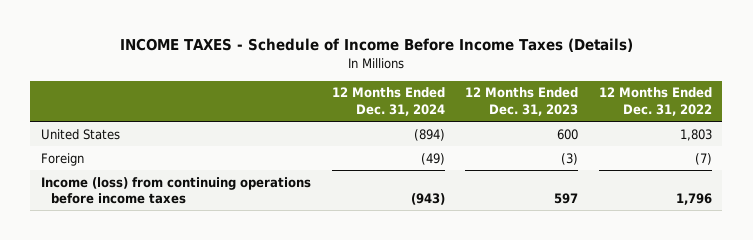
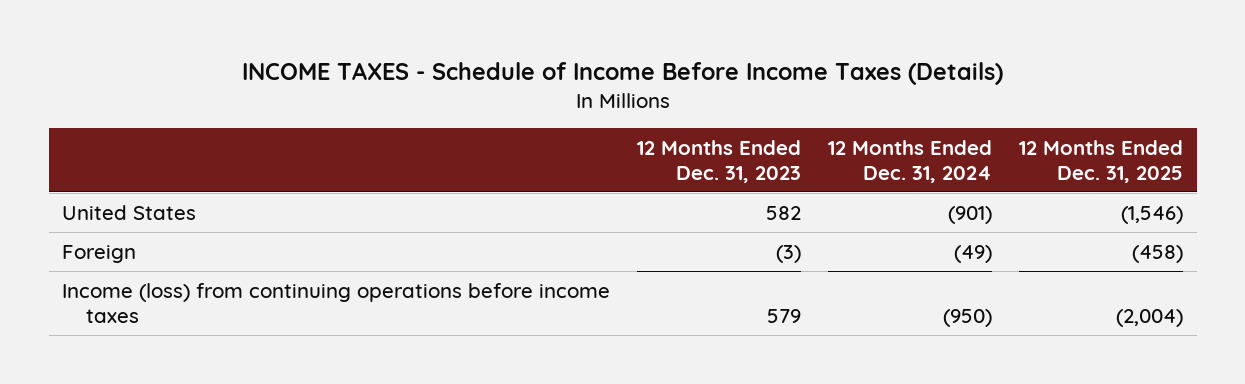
- | 12 Months Ended Dec. 31, 2024 | 12 Months Ended Dec. 31, 2023 | 12 Months Ended Dec. 31, 2022
+ | 12 Months Ended Dec. 31, 2023 | 12 Months Ended Dec. 31, 2024 | 12 Months Ended Dec. 31, 2025
- United States | (894) | 600 | 1,803
+ United States | 582 | (901) | (1,546)
- Income (loss) from continuing operations before income taxes | (943) | 597 | 1,796
+ Income (loss) from continuing operations before income taxes | 579 | (950) | (2,004)

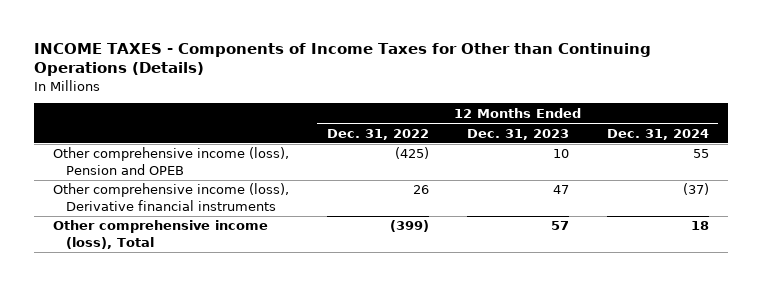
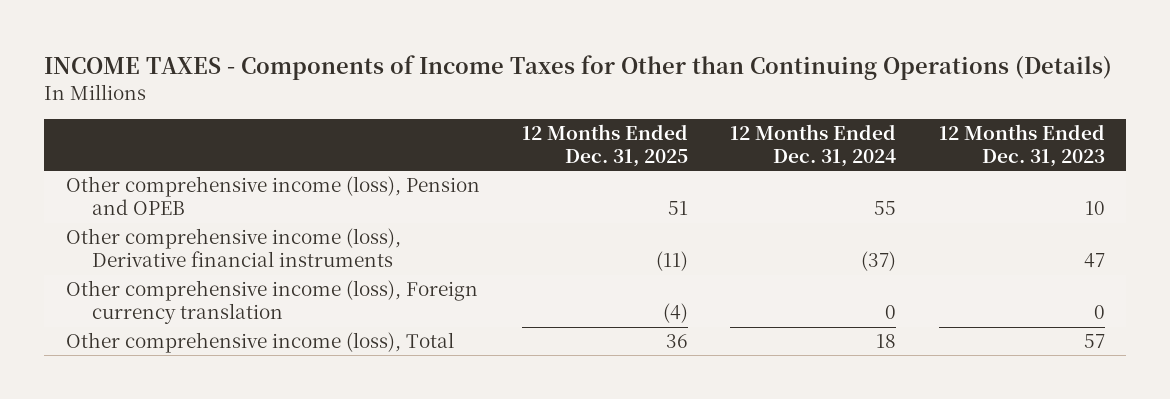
- | 12 Months Ended Dec. 31, 2022 | 12 Months Ended Dec. 31, 2023 | 12 Months Ended Dec. 31, 2024
+ | 12 Months Ended Dec. 31, 2025 | 12 Months Ended Dec. 31, 2024 | 12 Months Ended Dec. 31, 2023
+ Other comprehensive income (loss), Foreign currency translation | (4) | 0 | 0

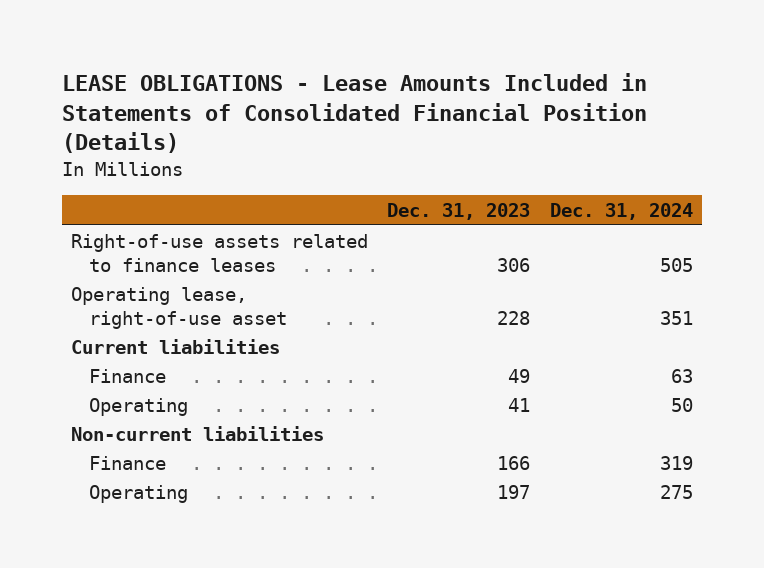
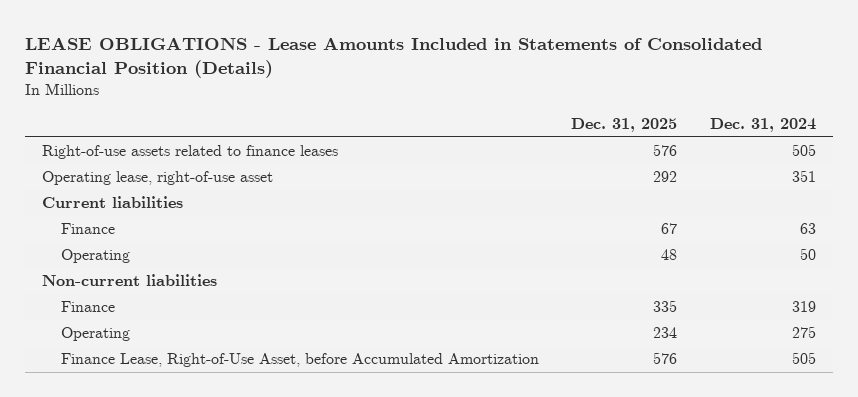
- | Dec. 31, 2023 | Dec. 31, 2024
+ | Dec. 31, 2025 | Dec. 31, 2024
+ Finance Lease, Right-of-Use Asset, before Accumulated Amortization | 576 | 505

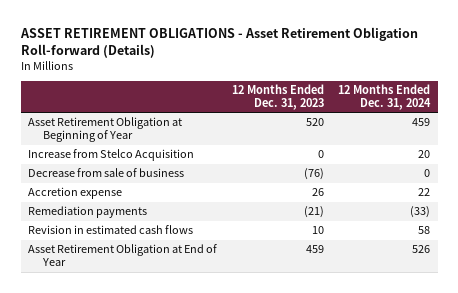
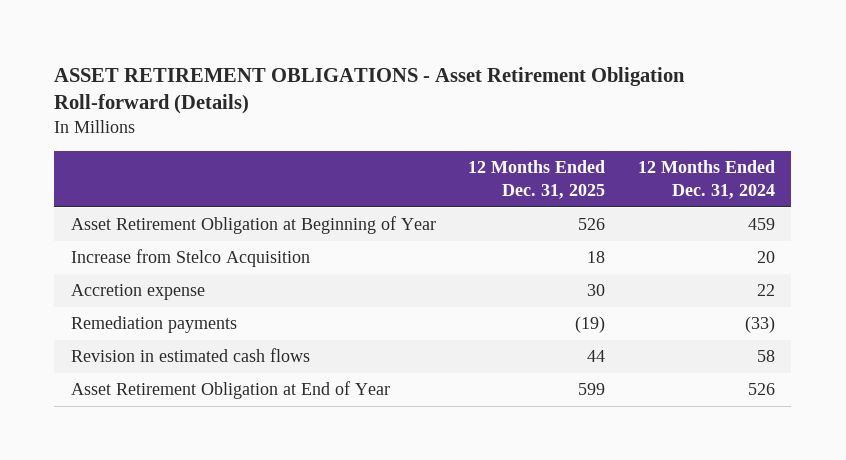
- | 12 Months Ended Dec. 31, 2023 | 12 Months Ended Dec. 31, 2024
+ | 12 Months Ended Dec. 31, 2025 | 12 Months Ended Dec. 31, 2024
- Decrease from sale of business | (76) | 0

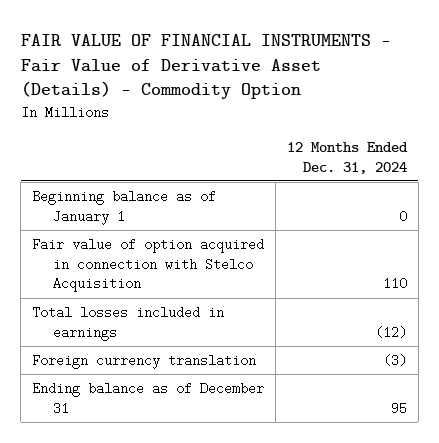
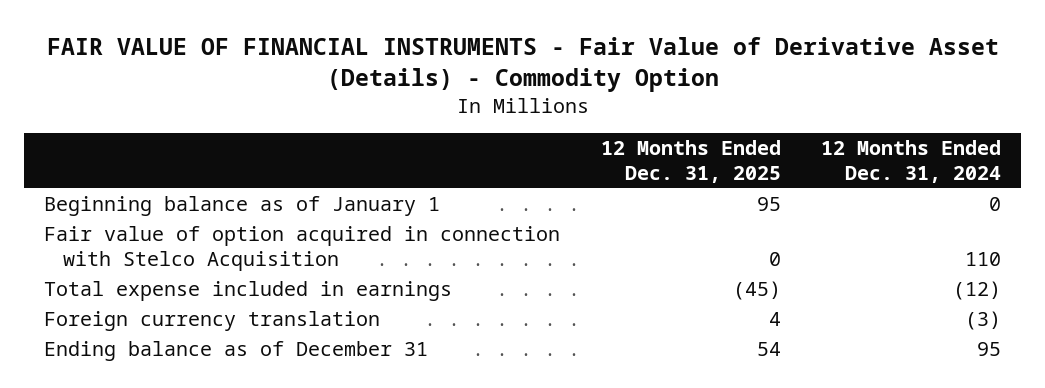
- | 12 Months Ended Dec. 31, 2024
+ | 12 Months Ended Dec. 31, 2025 | 12 Months Ended Dec. 31, 2024
- Total losses included in earnings | (12)
+ Total expense included in earnings | (45) | (12)

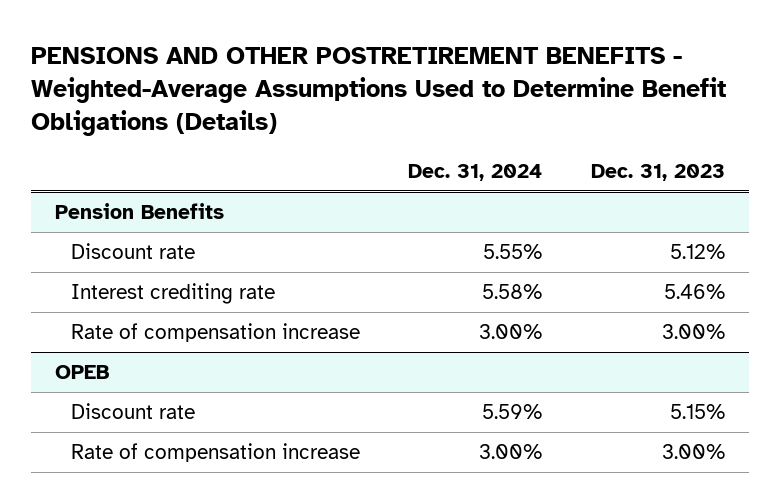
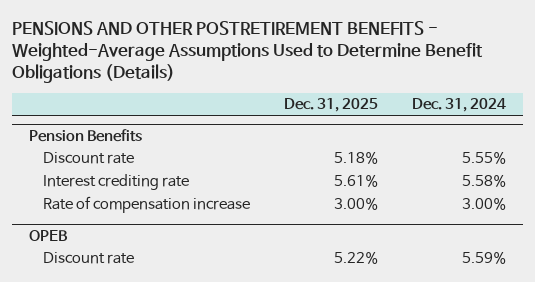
- | Dec. 31, 2024 | Dec. 31, 2023
+ | Dec. 31, 2025 | Dec. 31, 2024
@ OPEB
- Rate of compensation increase | 3.00% | 3.00%

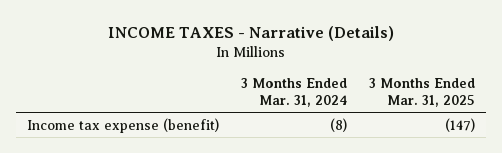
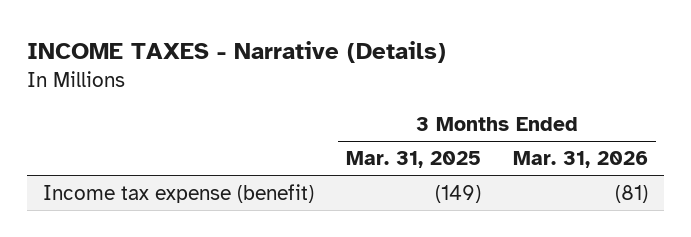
- | 3 Months Ended Mar. 31, 2024 | 3 Months Ended Mar. 31, 2025
+ | 3 Months Ended Mar. 31, 2025 | 3 Months Ended Mar. 31, 2026
- Income tax expense (benefit) | (8) | (147)
+ Income tax expense (benefit) | (149) | (81)

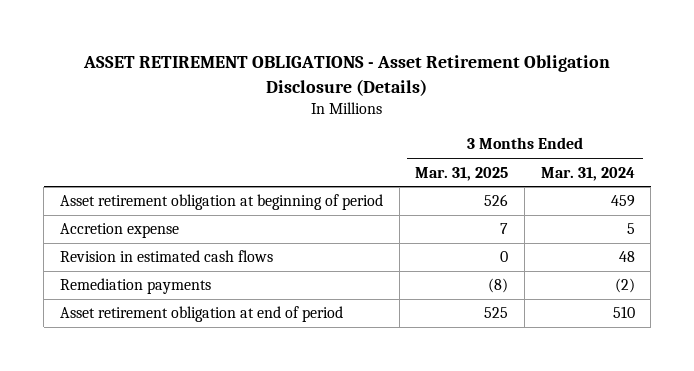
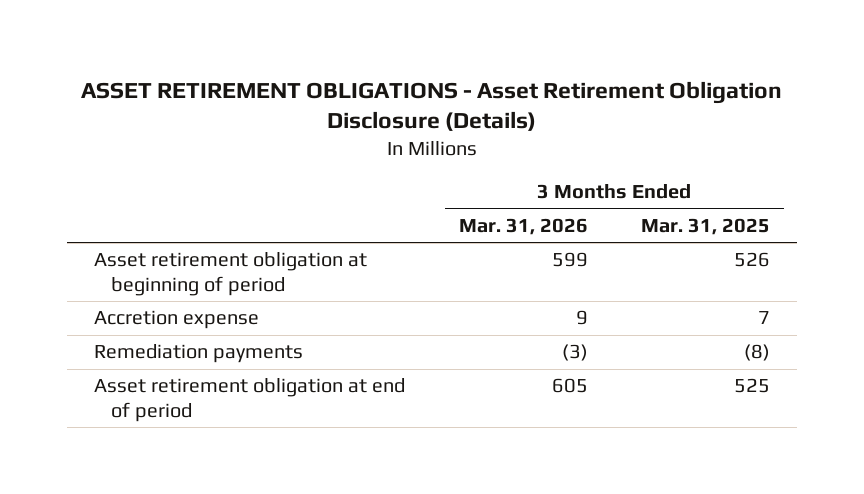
- | 3 Months Ended Mar. 31, 2025 | 3 Months Ended Mar. 31, 2024
+ | 3 Months Ended Mar. 31, 2026 | 3 Months Ended Mar. 31, 2025
- Revision in estimated cash flows | 0 | 48

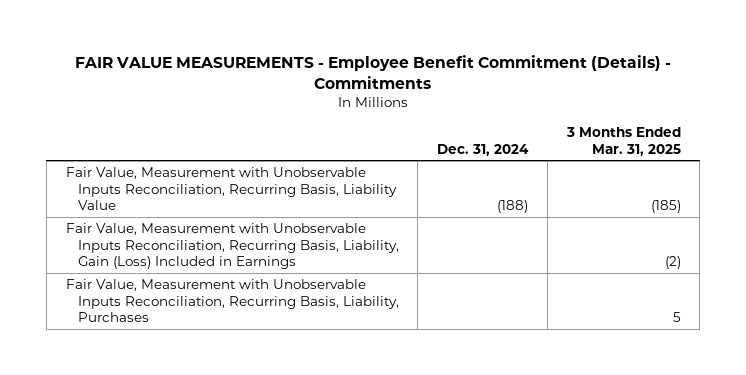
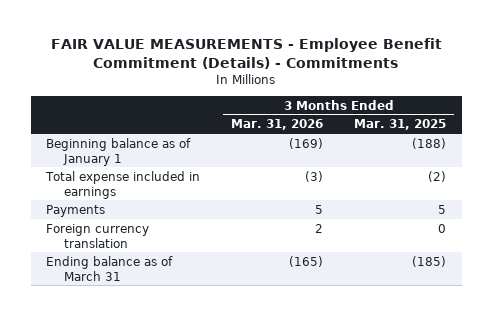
- | Dec. 31, 2024 | 3 Months Ended Mar. 31, 2025
+ | 3 Months Ended Mar. 31, 2026 | 3 Months Ended Mar. 31, 2025
- Fair Value, Measurement with Unobservable Inputs Reconciliation, Recurring Basis, Liability Value | (188) | (185)
- Fair Value, Measurement with Unobservable Inputs Reconciliation, Recurring Basis, Liability, Gain (Loss) Included in Earnings | | (2)
- Fair Value, Measurement with Unobservable Inputs Reconciliation, Recurring Basis, Liability, Purchases | | 5
+ Beginning balance as of January 1 | (169) | (188)
+ Total expense included in earnings | (3) | (2)
+ Payments | 5 | 5
+ Foreign currency translation | 2 | 0
+ Ending balance as of March 31 | (165) | (185)

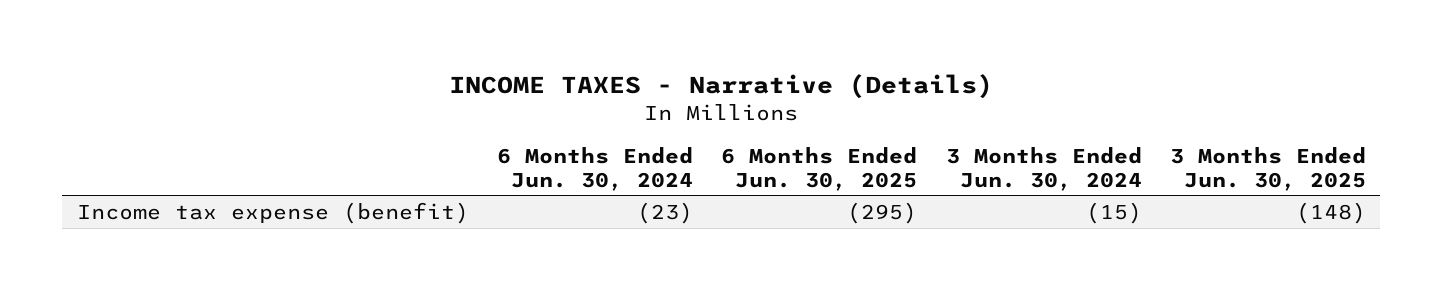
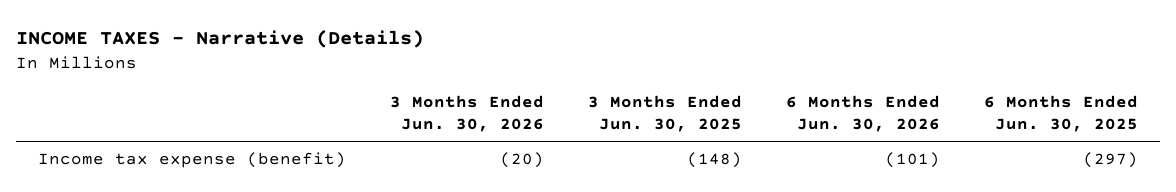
- | 6 Months Ended Jun. 30, 2024 | 6 Months Ended Jun. 30, 2025 | 3 Months Ended Jun. 30, 2024 | 3 Months Ended Jun. 30, 2025
+ | 3 Months Ended Jun. 30, 2026 | 3 Months Ended Jun. 30, 2025 | 6 Months Ended Jun. 30, 2026 | 6 Months Ended Jun. 30, 2025
- Income tax expense (benefit) | (23) | (295) | (15) | (148)
+ Income tax expense (benefit) | (20) | (148) | (101) | (297)

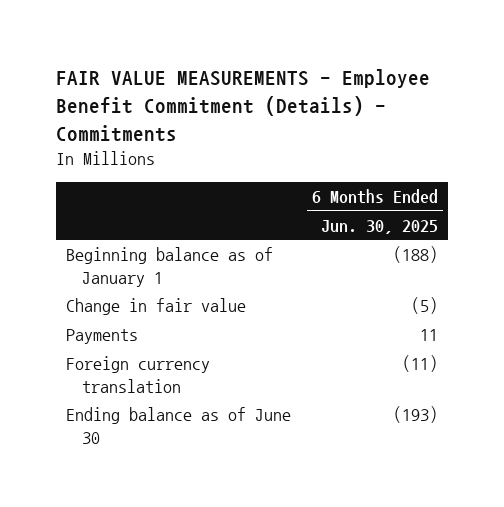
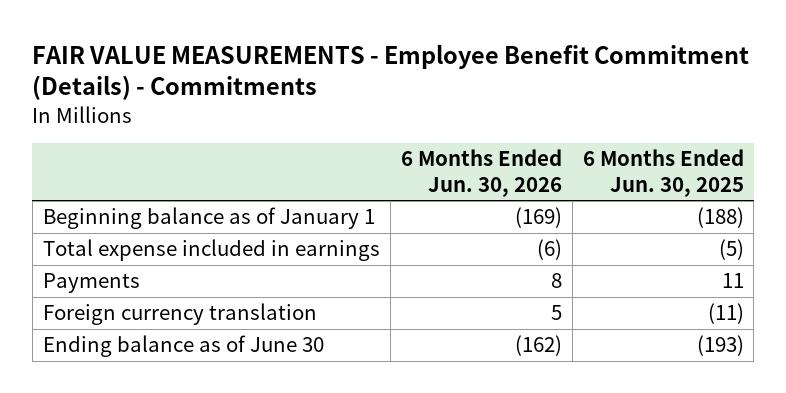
- | 6 Months Ended Jun. 30, 2025
+ | 6 Months Ended Jun. 30, 2026 | 6 Months Ended Jun. 30, 2025
- Change in fair value | (5)
+ Total expense included in earnings | (6) | (5)

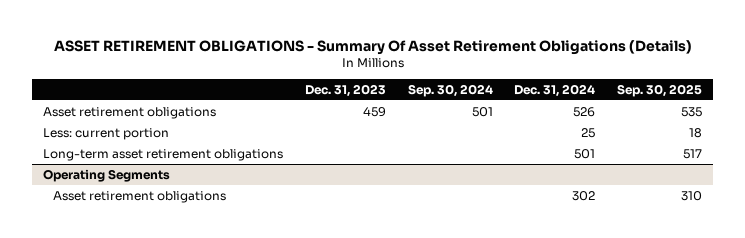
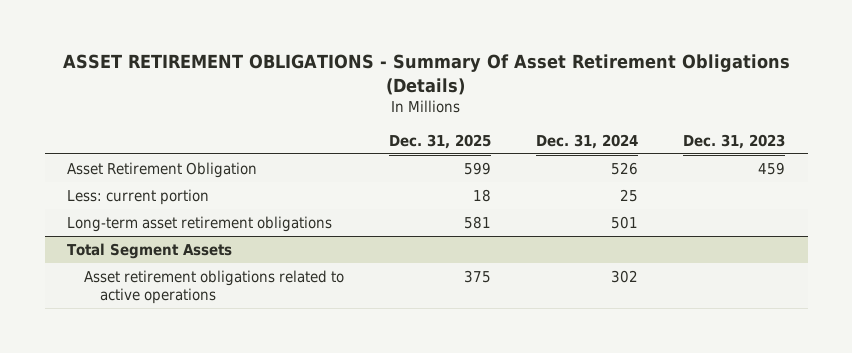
- | Dec. 31, 2023 | Sep. 30, 2024 | Dec. 31, 2024 | Sep. 30, 2025
+ | Dec. 31, 2025 | Dec. 31, 2024 | Dec. 31, 2023
- Asset retirement obligations | 459 | 501 | 526 | 535
+ Asset Retirement Obligation | 599 | 526 | 459
- Operating Segments
- Asset retirement obligations | | | 302 | 310
+ Total Segment Assets
+ Asset retirement obligations related to active operations | 375 | 302 |

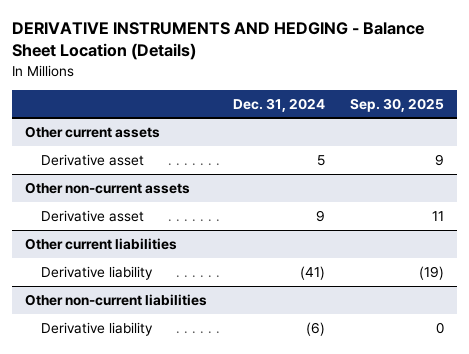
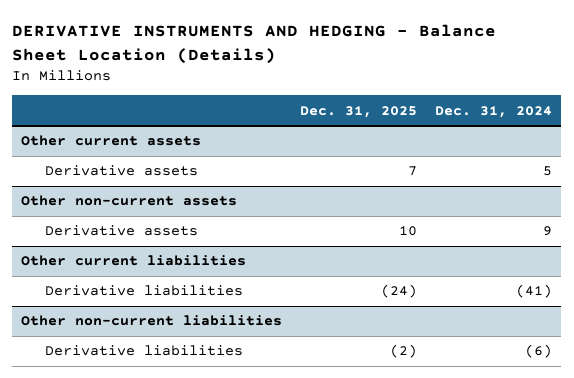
- | Dec. 31, 2024 | Sep. 30, 2025
+ | Dec. 31, 2025 | Dec. 31, 2024
@ Other current assets
- Derivative asset | 5 | 9
+ Derivative assets | 7 | 5
@ Other non-current assets
- Derivative asset | 9 | 11
+ Derivative assets | 10 | 9
@ Other current liabilities
- Derivative liability | (41) | (19)
+ Derivative liabilities | (24) | (41)
@ Other non-current liabilities
- Derivative liability | (6) | 0
+ Derivative liabilities | (2) | (6)

